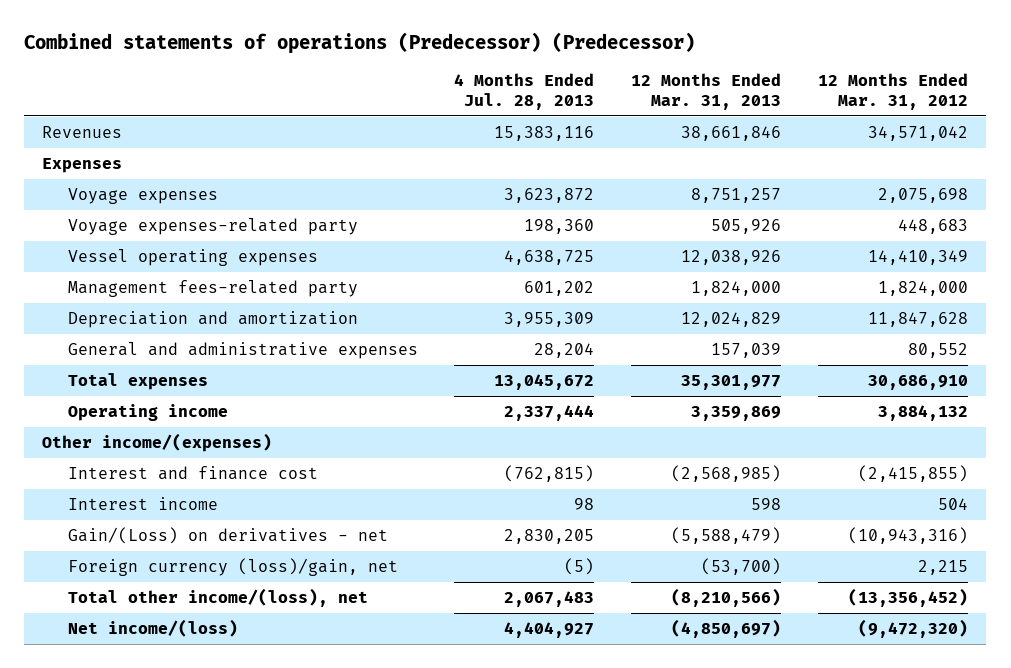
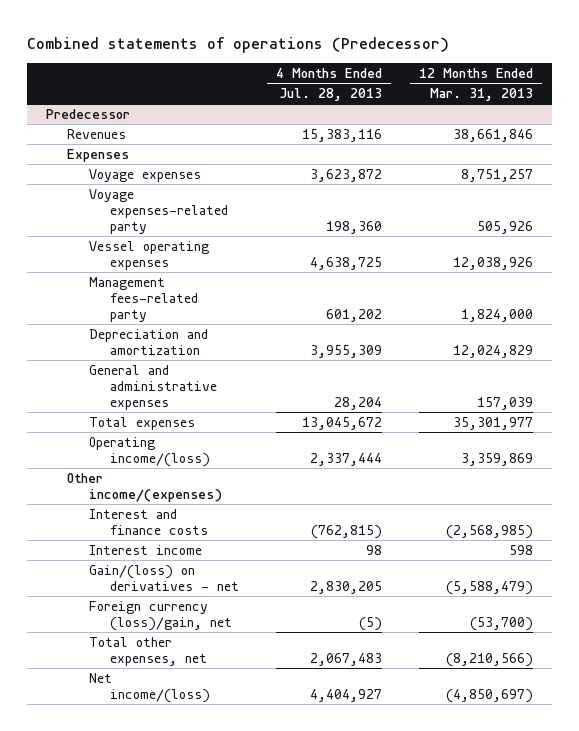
- Combined statements of operations (Predecessor) (Predecessor)
+ Combined statements of operations (Predecessor)
- | 4 Months Ended Jul. 28, 2013 | 12 Months Ended Mar. 31, 2013 | 12 Months Ended Mar. 31, 2012
+ | 4 Months Ended Jul. 28, 2013 | 12 Months Ended Mar. 31, 2013
+ Predecessor
- Operating income | 2,337,444 | 3,359,869 | 3,884,132
+ Operating income/(loss) | 2,337,444 | 3,359,869
- Interest and finance cost | (762,815) | (2,568,985) | (2,415,855)
+ Interest and finance costs | (762,815) | (2,568,985)
- Gain/(Loss) on derivatives - net | 2,830,205 | (5,588,479) | (10,943,316)
+ Gain/(loss) on derivatives - net | 2,830,205 | (5,588,479)
- Total other income/(loss), net | 2,067,483 | (8,210,566) | (13,356,452)
+ Total other expenses, net | 2,067,483 | (8,210,566)

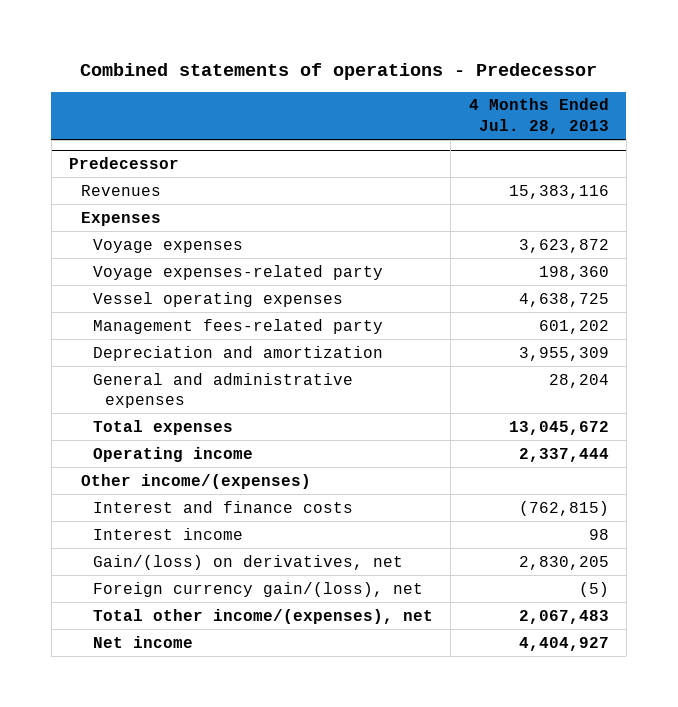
- Combined statements of operations (Predecessor)
+ Combined statements of operations - Predecessor
- | 4 Months Ended Jul. 28, 2013 | 12 Months Ended Mar. 31, 2013
+ | 4 Months Ended Jul. 28, 2013
@ Predecessor
- Operating income/(loss) | 2,337,444 | 3,359,869
+ Operating income | 2,337,444
- Gain/(loss) on derivatives - net | 2,830,205 | (5,588,479)
- Foreign currency (loss)/gain, net | (5) | (53,700)
- Total other expenses, net | 2,067,483 | (8,210,566)
- Net income/(loss) | 4,404,927 | (4,850,697)
+ Gain/(loss) on derivatives, net | 2,830,205
+ Foreign currency gain/(loss), net | (5)
+ Total other income/(expenses), net | 2,067,483
+ Net income | 4,404,927

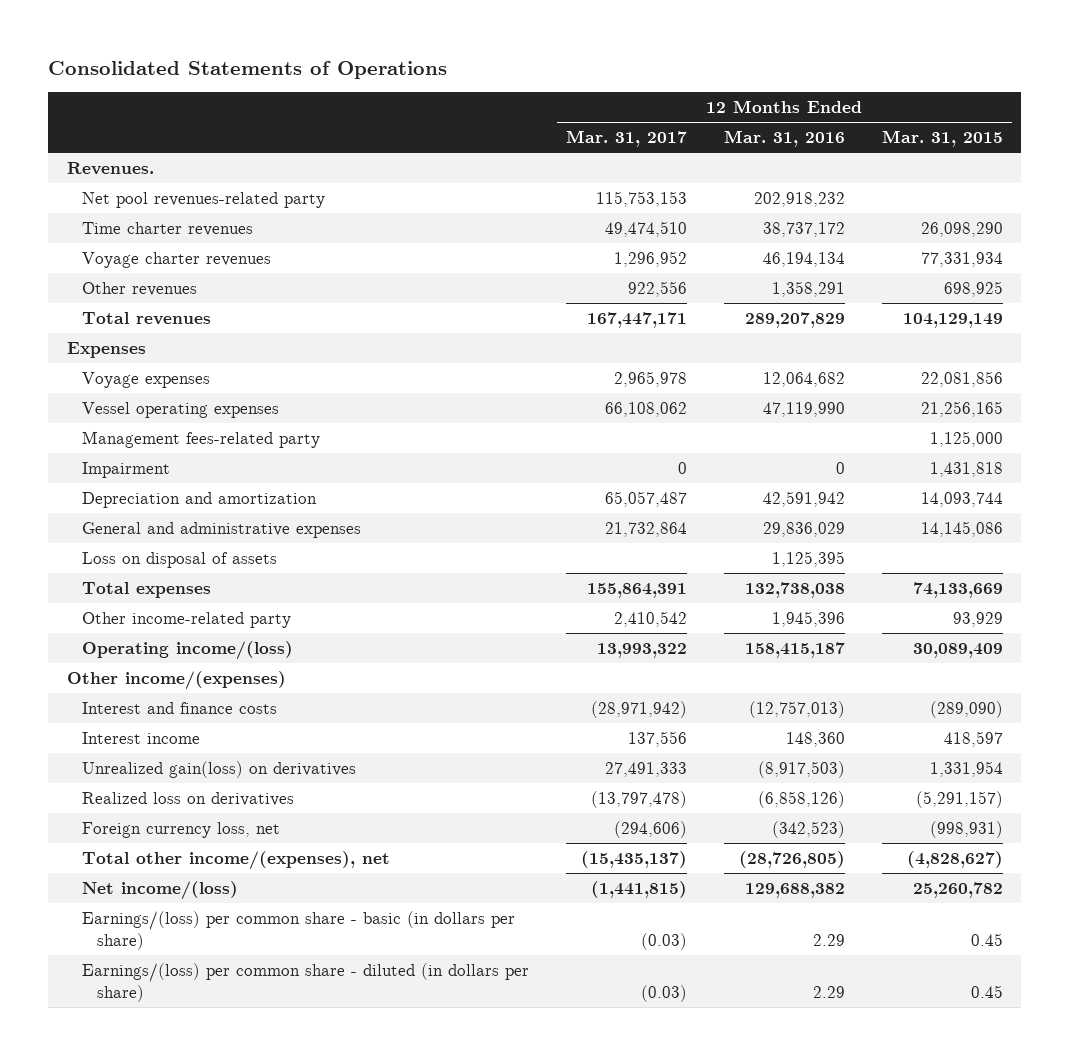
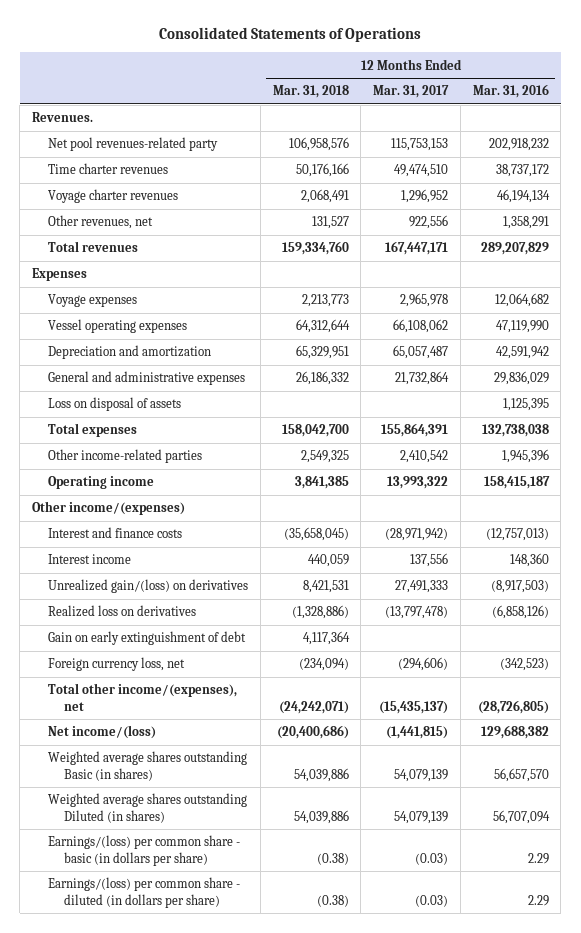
- | 12 Months Ended Mar. 31, 2017 | 12 Months Ended Mar. 31, 2016 | 12 Months Ended Mar. 31, 2015
+ | 12 Months Ended Mar. 31, 2018 | 12 Months Ended Mar. 31, 2017 | 12 Months Ended Mar. 31, 2016
- Other revenues | 922,556 | 1,358,291 | 698,925
+ Other revenues, net | 131,527 | 922,556 | 1,358,291
- Management fees-related party | | | 1,125,000
- Impairment | 0 | 0 | 1,431,818
- Other income-related party | 2,410,542 | 1,945,396 | 93,929
- Operating income/(loss) | 13,993,322 | 158,415,187 | 30,089,409
+ Other income-related parties | 2,549,325 | 2,410,542 | 1,945,396
+ Operating income | 3,841,385 | 13,993,322 | 158,415,187
- Unrealized gain(loss) on derivatives | 27,491,333 | (8,917,503) | 1,331,954
+ Unrealized gain/(loss) on derivatives | 8,421,531 | 27,491,333 | (8,917,503)
+ Gain on early extinguishment of debt | 4,117,364 | |
+ Weighted average shares outstanding Basic (in shares) | 54,039,886 | 54,079,139 | 56,657,570
+ Weighted average shares outstanding Diluted (in shares) | 54,039,886 | 54,079,139 | 56,707,094

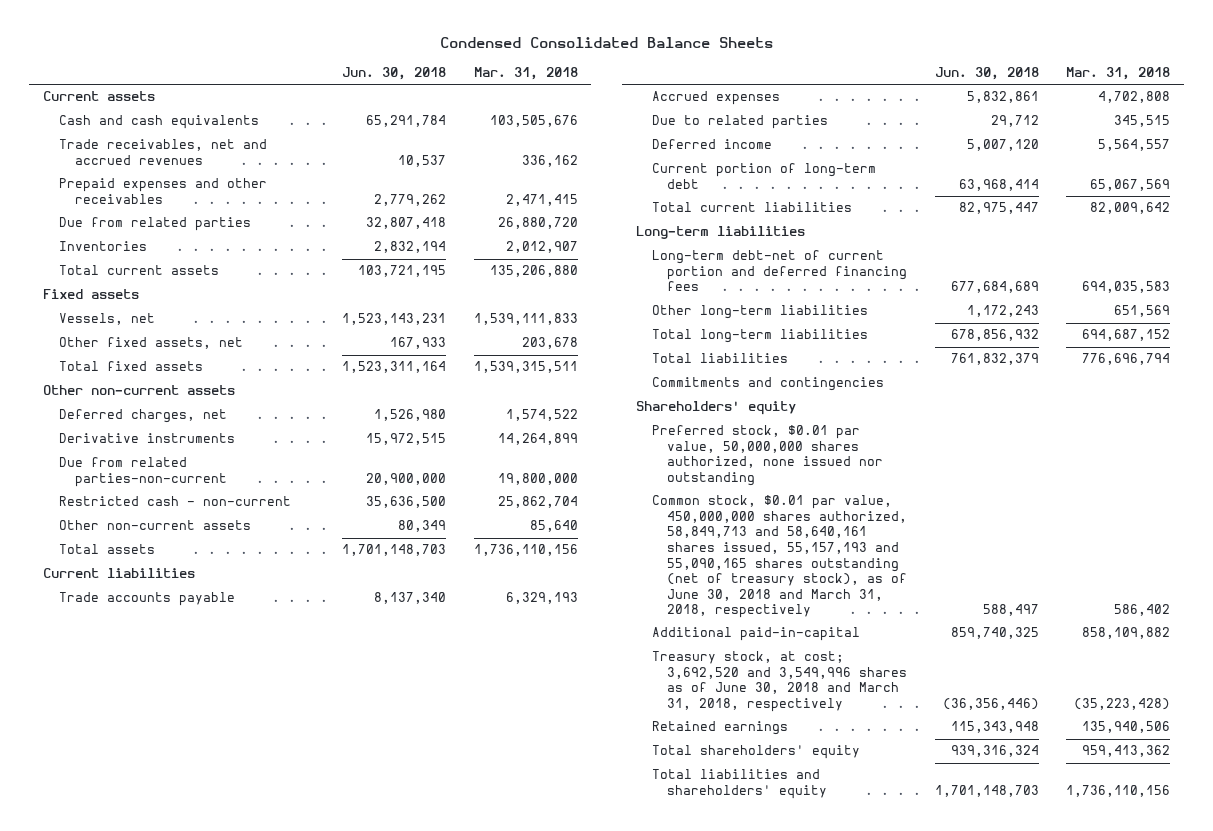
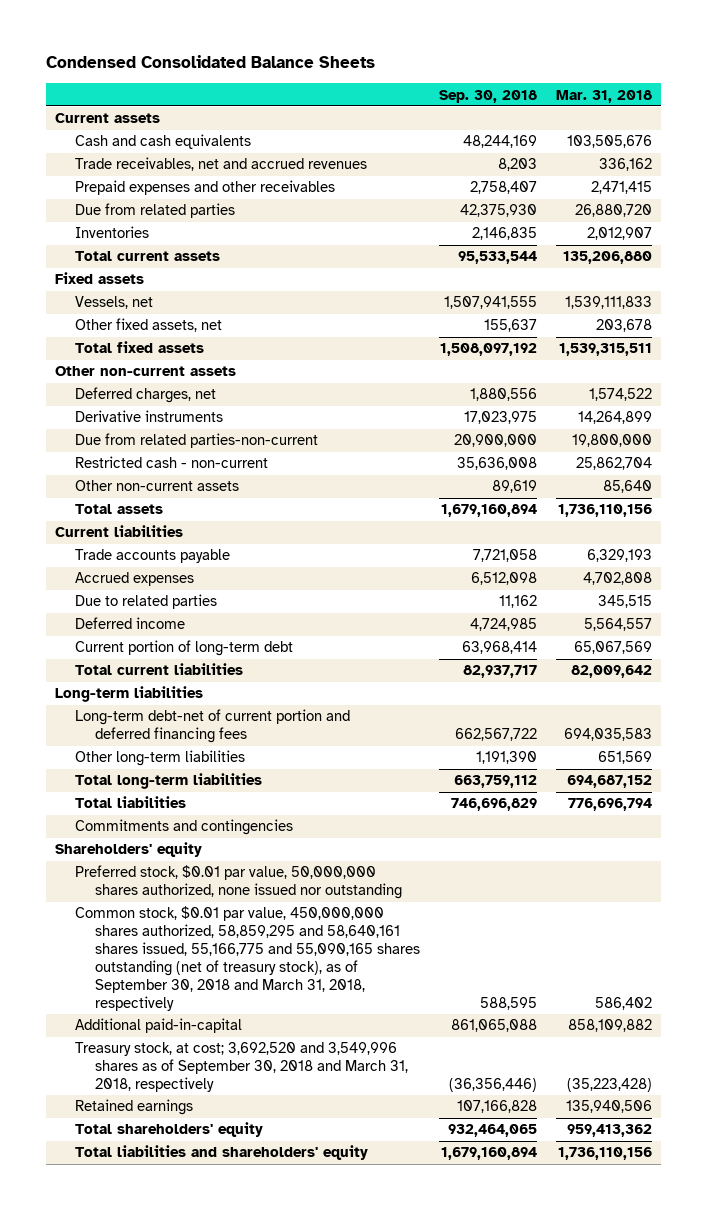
- | Jun. 30, 2018 | Mar. 31, 2018
+ | Sep. 30, 2018 | Mar. 31, 2018
- Common stock, $0.01 par value, 450,000,000 shares authorized, 58,849,713 and 58,640,161 shares issued, 55,157,193 and 55,090,165 shares outstanding (net of treasury stock), as of June 30, 2018 and March 31, 2018, respectively | 588,497 | 586,402
+ Common stock, $0.01 par value, 450,000,000 shares authorized, 58,859,295 and 58,640,161 shares issued, 55,166,775 and 55,090,165 shares outstanding (net of treasury stock), as of September 30, 2018 and March 31, 2018, respectively | 588,595 | 586,402
- Treasury stock, at cost; 3,692,520 and 3,549,996 shares as of June 30, 2018 and March 31, 2018, respectively | (36,356,446) | (35,223,428)
+ Treasury stock, at cost; 3,692,520 and 3,549,996 shares as of September 30, 2018 and March 31, 2018, respectively | (36,356,446) | (35,223,428)

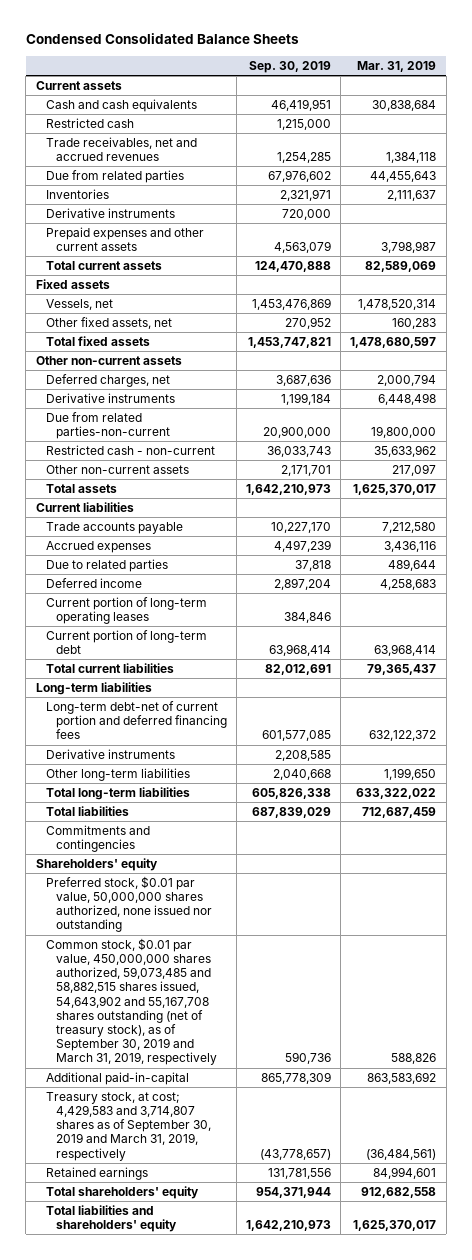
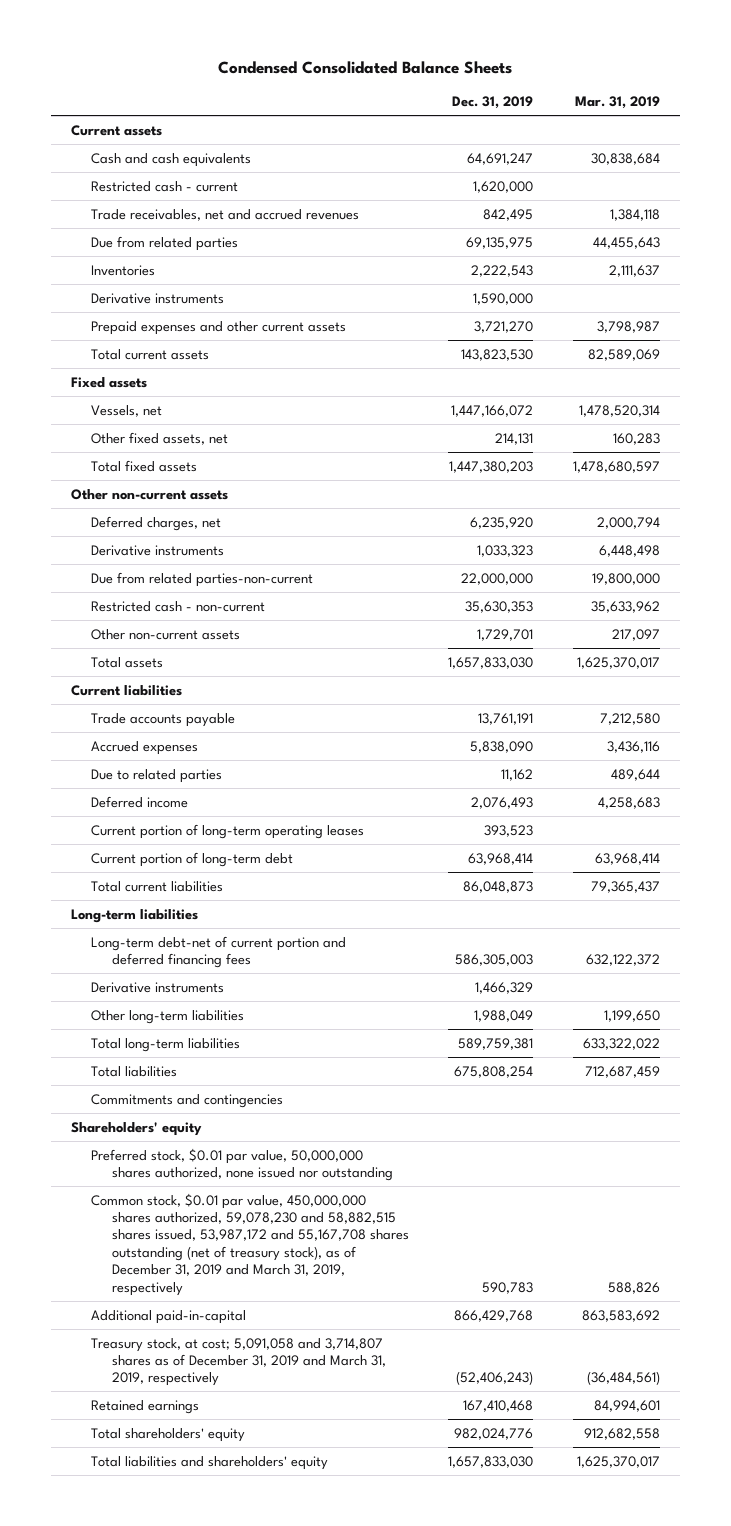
- | Sep. 30, 2019 | Mar. 31, 2019
+ | Dec. 31, 2019 | Mar. 31, 2019
- Restricted cash | 1,215,000 |
+ Restricted cash - current | 1,620,000 |
- Common stock, $0.01 par value, 450,000,000 shares authorized, 59,073,485 and 58,882,515 shares issued, 54,643,902 and 55,167,708 shares outstanding (net of treasury stock), as of September 30, 2019 and March 31, 2019, respectively | 590,736 | 588,826
+ Common stock, $0.01 par value, 450,000,000 shares authorized, 59,078,230 and 58,882,515 shares issued, 53,987,172 and 55,167,708 shares outstanding (net of treasury stock), as of December 31, 2019 and March 31, 2019, respectively | 590,783 | 588,826
- Treasury stock, at cost; 4,429,583 and 3,714,807 shares as of September 30, 2019 and March 31, 2019, respectively | (43,778,657) | (36,484,561)
+ Treasury stock, at cost; 5,091,058 and 3,714,807 shares as of December 31, 2019 and March 31, 2019, respectively | (52,406,243) | (36,484,561)

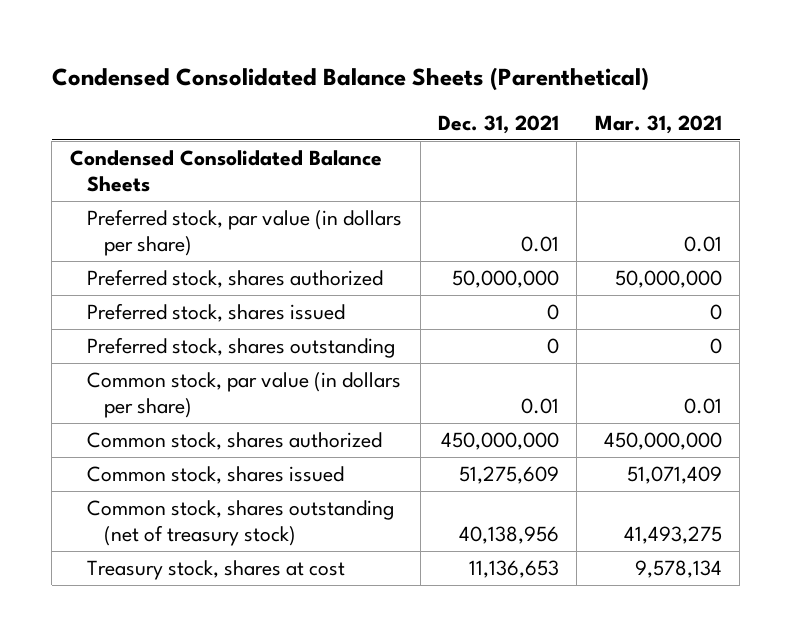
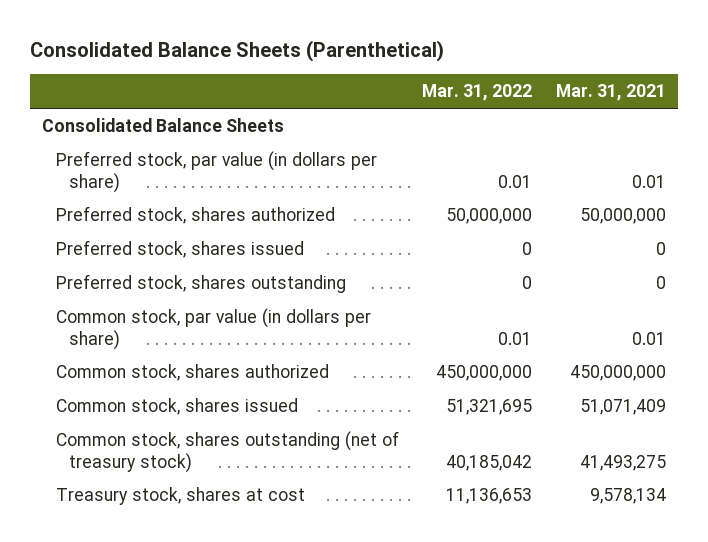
- Condensed Consolidated Balance Sheets (Parenthetical)
+ Consolidated Balance Sheets (Parenthetical)
- | Dec. 31, 2021 | Mar. 31, 2021
+ | Mar. 31, 2022 | Mar. 31, 2021
- Condensed Consolidated Balance Sheets
+ Consolidated Balance Sheets

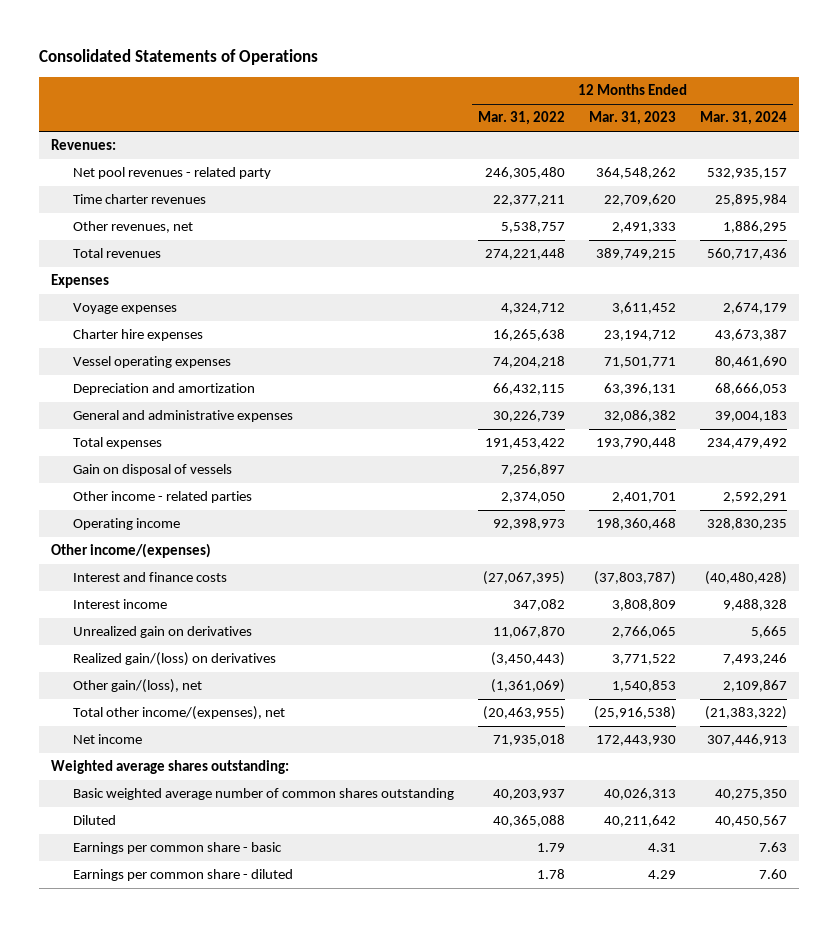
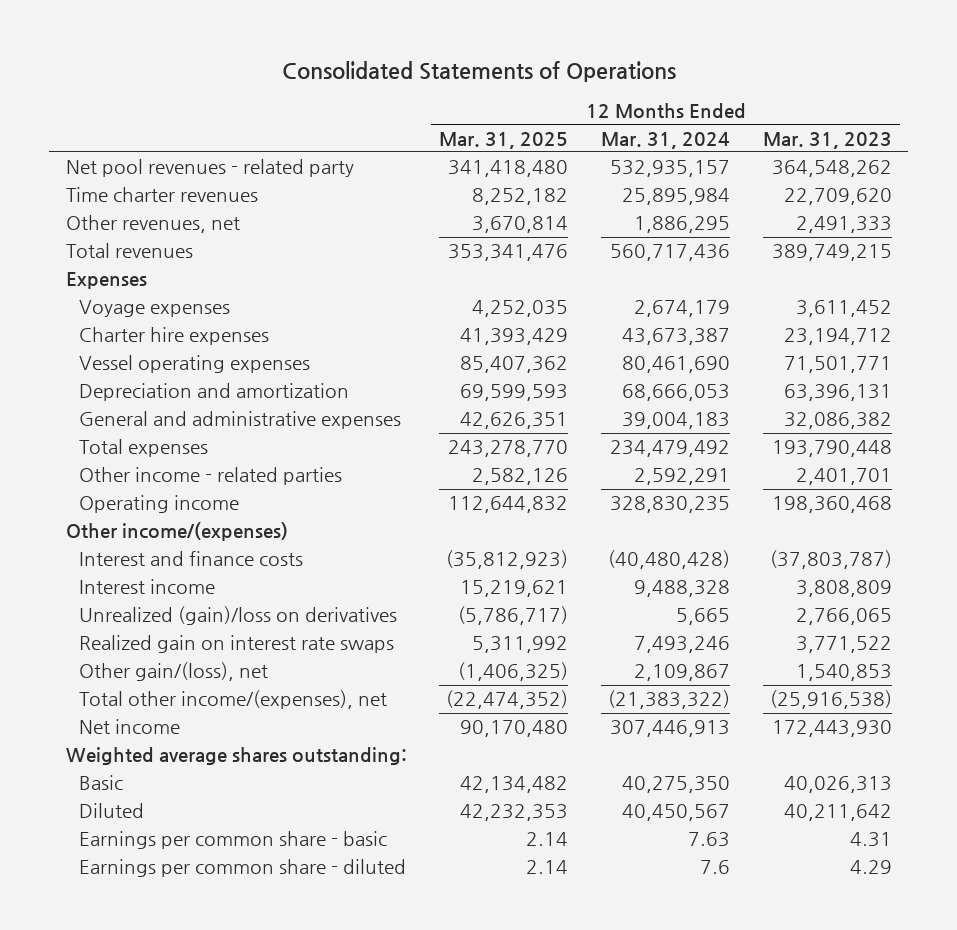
- | 12 Months Ended Mar. 31, 2022 | 12 Months Ended Mar. 31, 2023 | 12 Months Ended Mar. 31, 2024
+ | 12 Months Ended Mar. 31, 2025 | 12 Months Ended Mar. 31, 2024 | 12 Months Ended Mar. 31, 2023
- Revenues:
- Gain on disposal of vessels | 7,256,897 | |
- Unrealized gain on derivatives | 11,067,870 | 2,766,065 | 5,665
- Realized gain/(loss) on derivatives | (3,450,443) | 3,771,522 | 7,493,246
+ Unrealized (gain)/loss on derivatives | (5,786,717) | 5,665 | 2,766,065
+ Realized gain on interest rate swaps | 5,311,992 | 7,493,246 | 3,771,522
- Basic weighted average number of common shares outstanding | 40,203,937 | 40,026,313 | 40,275,350
+ Basic | 42,134,482 | 40,275,350 | 40,026,313
- Earnings per common share - diluted | 1.78 | 4.29 | 7.60
+ Earnings per common share - diluted | 2.14 | 7.6 | 4.29

